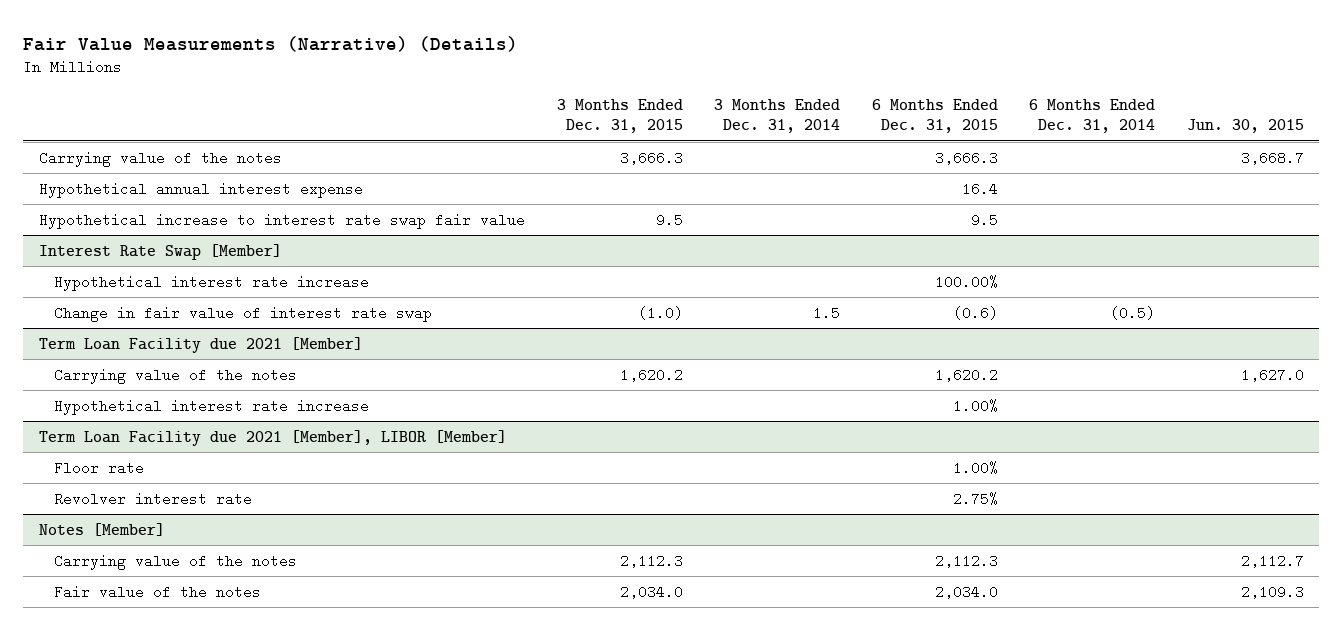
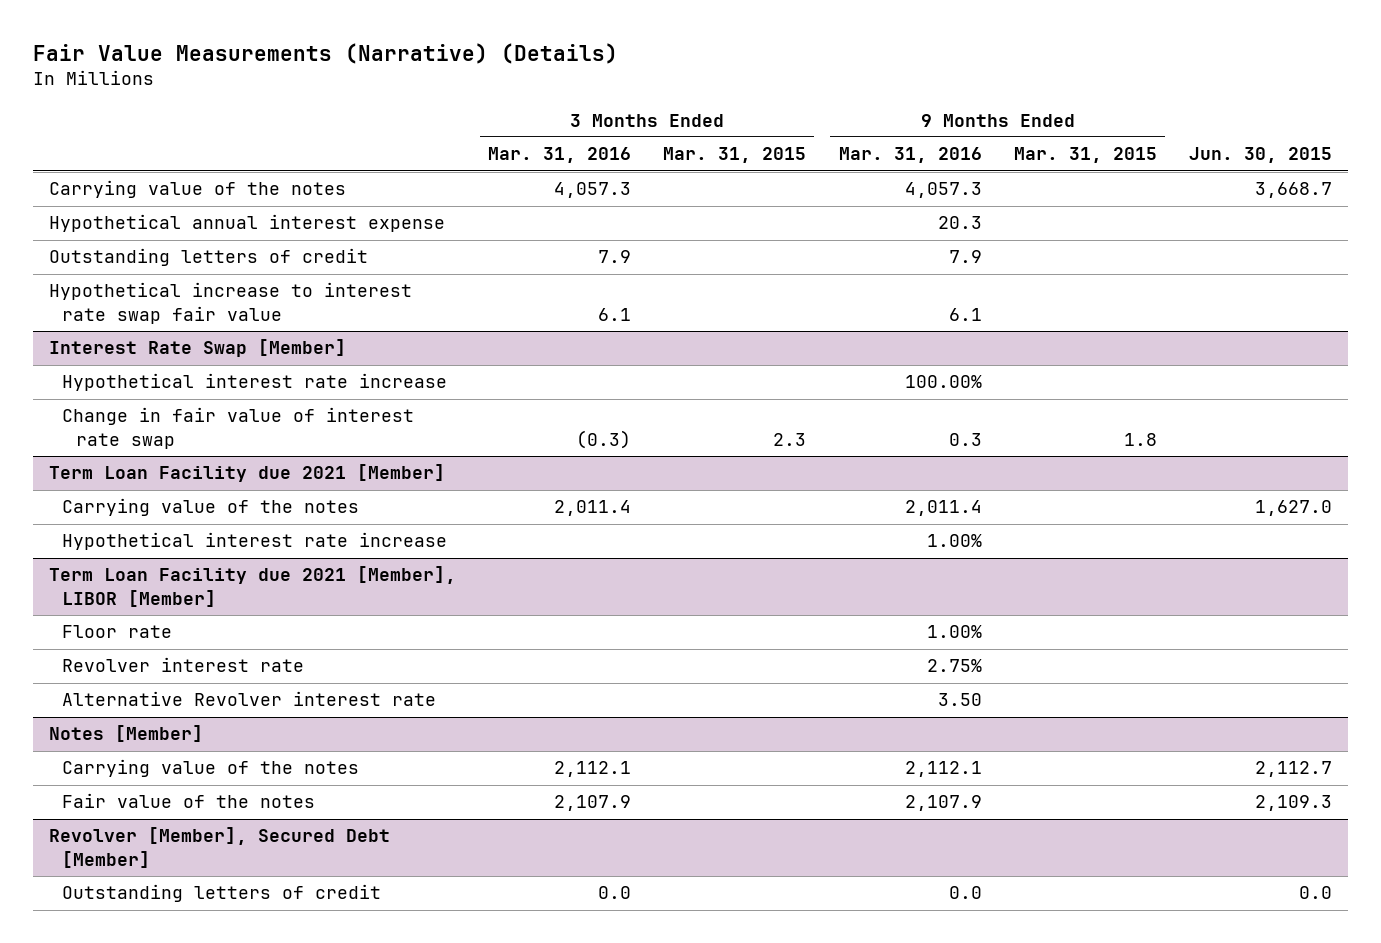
- | 3 Months Ended Dec. 31, 2015 | 3 Months Ended Dec. 31, 2014 | 6 Months Ended Dec. 31, 2015 | 6 Months Ended Dec. 31, 2014 | Jun. 30, 2015
+ | 3 Months Ended Mar. 31, 2016 | 3 Months Ended Mar. 31, 2015 | 9 Months Ended Mar. 31, 2016 | 9 Months Ended Mar. 31, 2015 | Jun. 30, 2015
+ Outstanding letters of credit | 7.9 | | 7.9 | |
@ Term Loan Facility due 2021 [Member], LIBOR [Member]
+ Alternative Revolver interest rate | | | 3.50 | |
+ Revolver [Member], Secured Debt [Member]
+ Outstanding letters of credit | 0.0 | | 0.0 | | 0.0

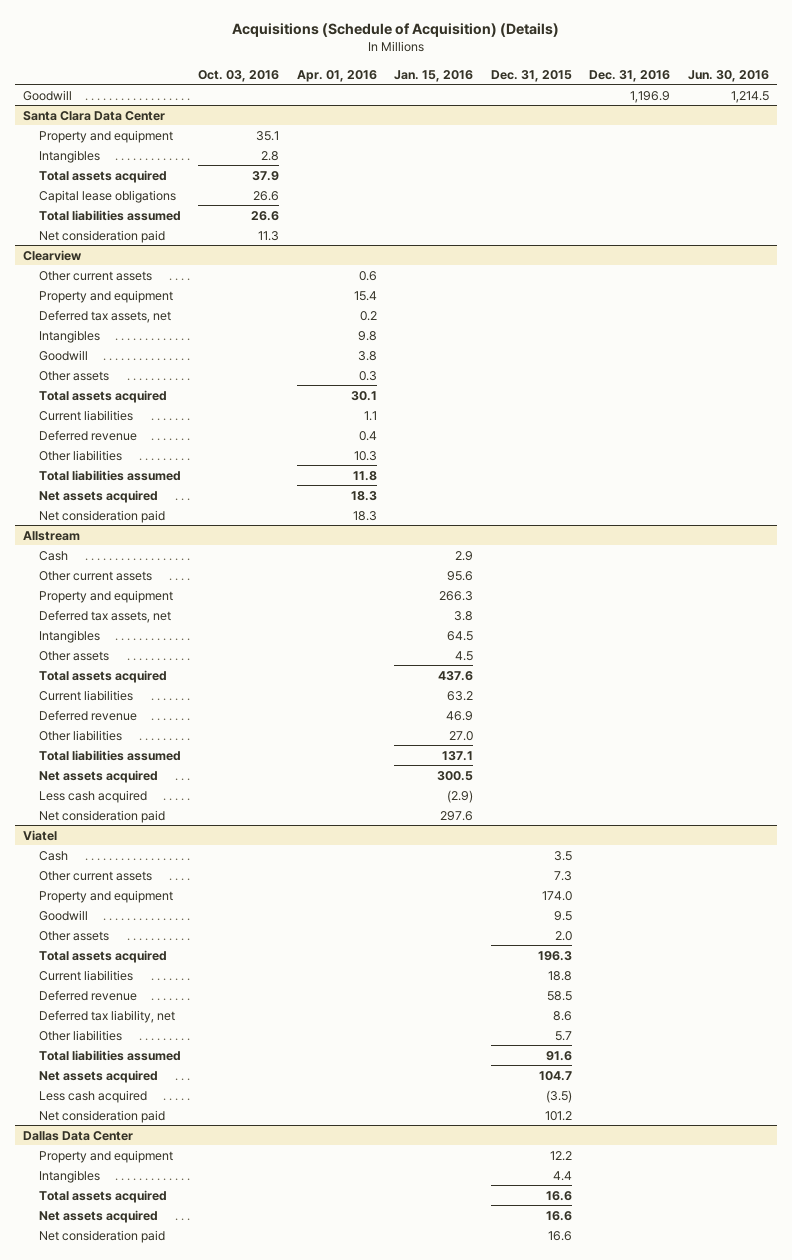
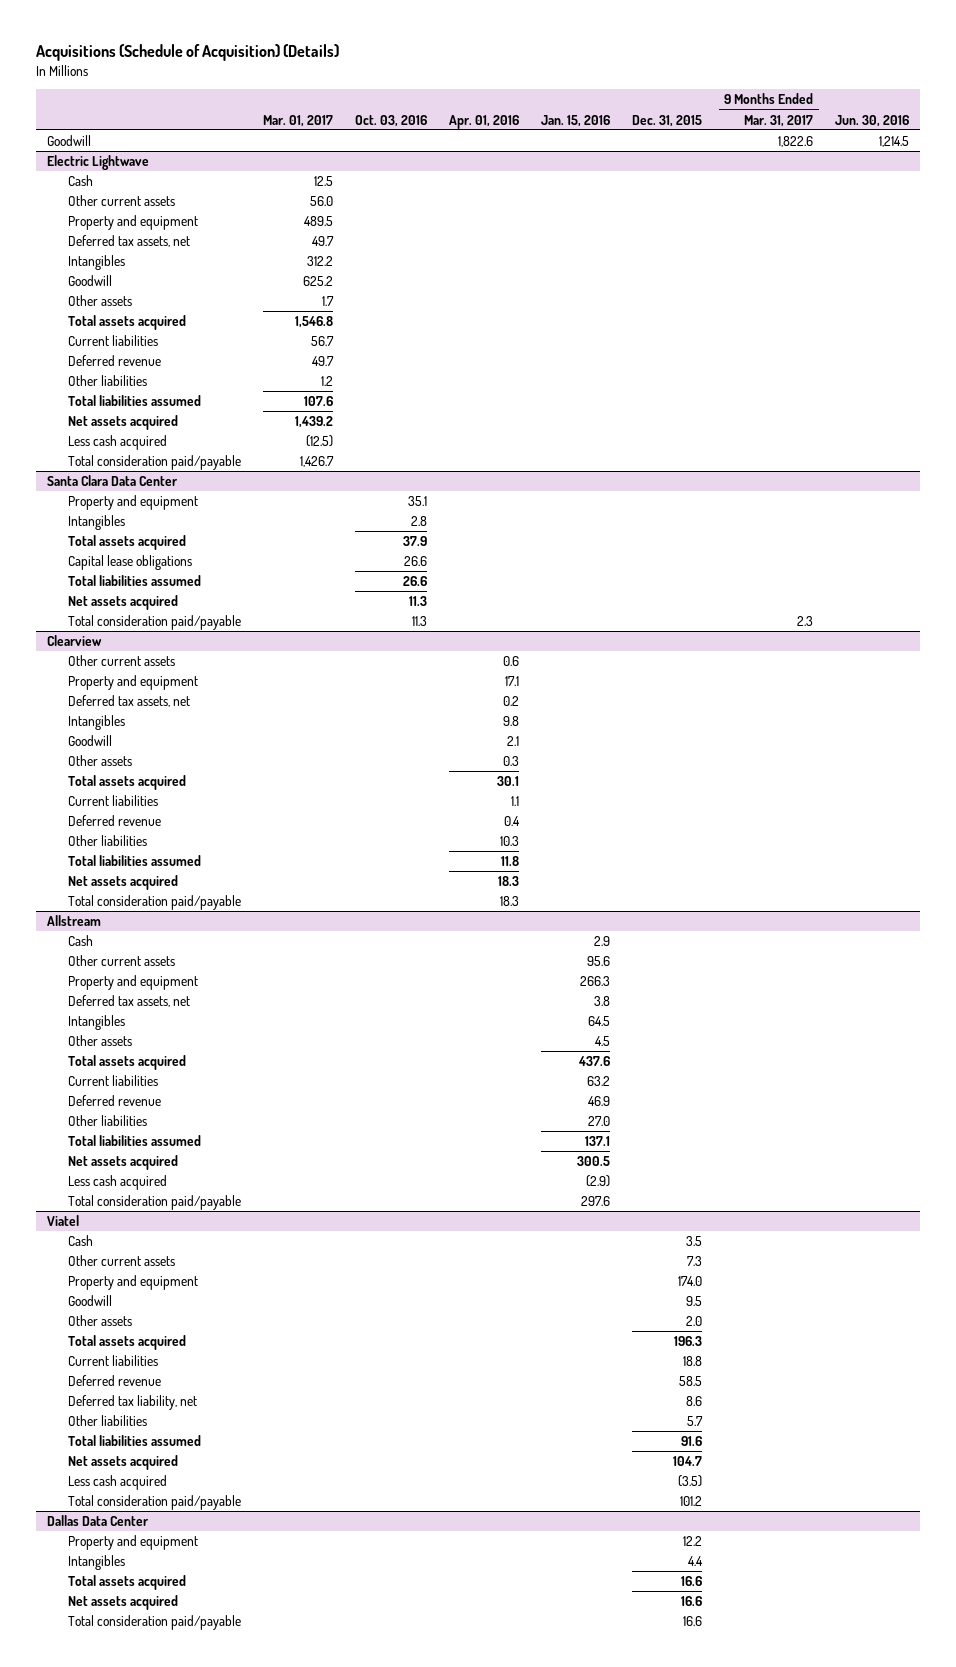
- | Oct. 03, 2016 | Apr. 01, 2016 | Jan. 15, 2016 | Dec. 31, 2015 | Dec. 31, 2016 | Jun. 30, 2016
+ | Mar. 01, 2017 | Oct. 03, 2016 | Apr. 01, 2016 | Jan. 15, 2016 | Dec. 31, 2015 | 9 Months Ended Mar. 31, 2017 | Jun. 30, 2016
+ Electric Lightwave
+ Cash | 12.5 | | | | | |
+ Other current assets | 56.0 | | | | | |
+ Property and equipment | 489.5 | | | | | |
+ Deferred tax assets, net | 49.7 | | | | | |
+ Intangibles | 312.2 | | | | | |
+ Goodwill | 625.2 | | | | | |
+ Other assets | 1.7 | | | | | |
+ Total assets acquired | 1,546.8 | | | | | |
+ Current liabilities | 56.7 | | | | | |
+ Deferred revenue | 49.7 | | | | | |
+ Other liabilities | 1.2 | | | | | |
+ Total liabilities assumed | 107.6 | | | | | |
+ Net assets acquired | 1,439.2 | | | | | |
+ Less cash acquired | (12.5) | | | | | |
+ Total consideration paid/payable | 1,426.7 | | | | | |
@ Santa Clara Data Center
- Net consideration paid | 11.3 | | | | |
+ Net assets acquired | | 11.3 | | | | |
+ Total consideration paid/payable | | 11.3 | | | | 2.3 |
@ Clearview
- Property and equipment | | 15.4 | | | |
+ Property and equipment | | | 17.1 | | | |
- Goodwill | | 3.8 | | | |
+ Goodwill | | | 2.1 | | | |
- Net consideration paid | | 18.3 | | | |
+ Total consideration paid/payable | | | 18.3 | | | |
@ Allstream
- Net consideration paid | | | 297.6 | | |
+ Total consideration paid/payable | | | | 297.6 | | |
@ Viatel
- Net consideration paid | | | | 101.2 | |
+ Total consideration paid/payable | | | | | 101.2 | |
@ Dallas Data Center
- Net consideration paid | | | | 16.6 | |
+ Total consideration paid/payable | | | | | 16.6 | |

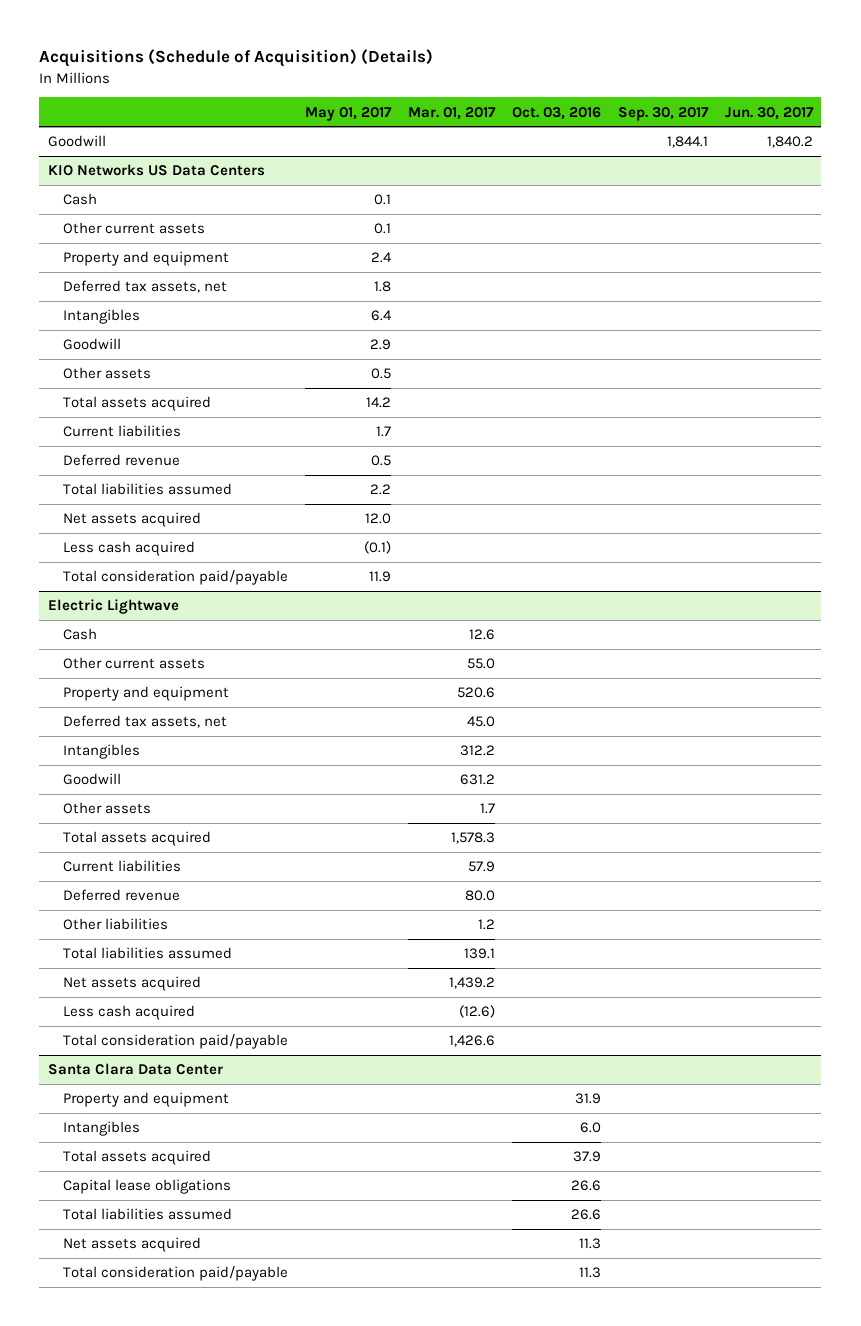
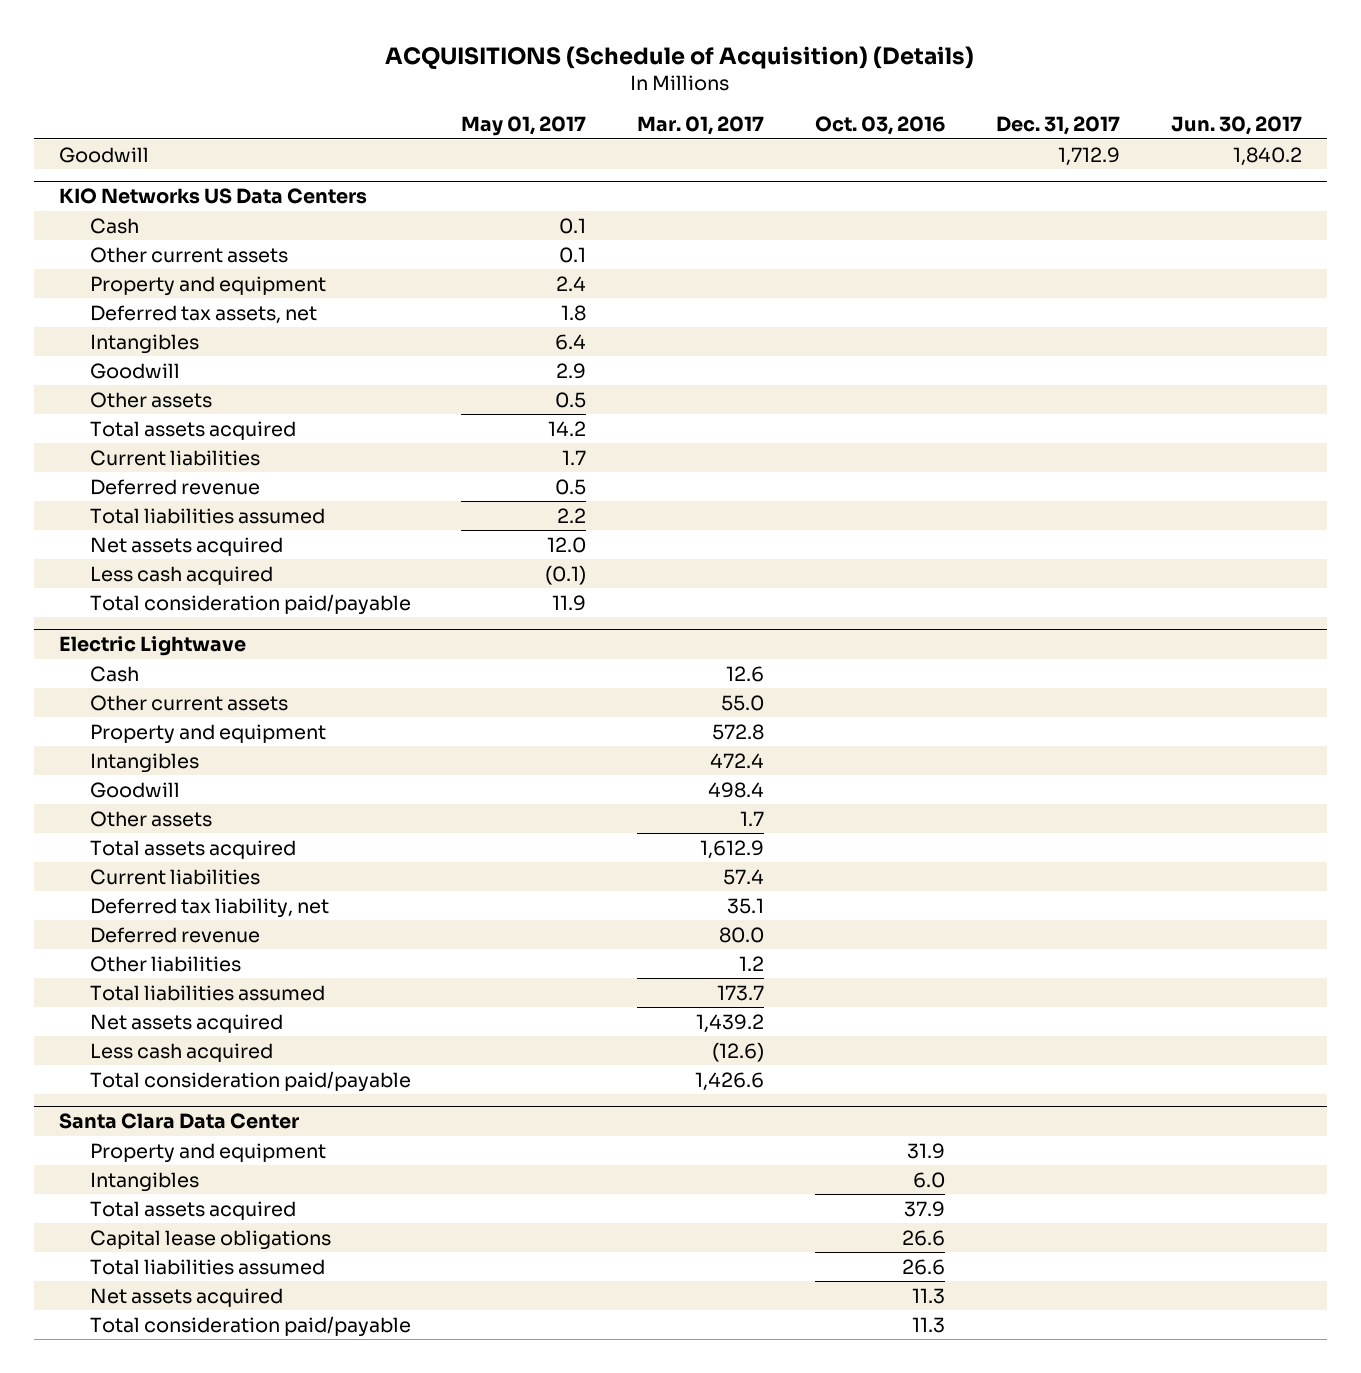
- Acquisitions (Schedule of Acquisition) (Details)
+ ACQUISITIONS (Schedule of Acquisition) (Details)
- | May 01, 2017 | Mar. 01, 2017 | Oct. 03, 2016 | Sep. 30, 2017 | Jun. 30, 2017
+ | May 01, 2017 | Mar. 01, 2017 | Oct. 03, 2016 | Dec. 31, 2017 | Jun. 30, 2017
@ Electric Lightwave
- Property and equipment | | 520.6 | | |
- Deferred tax assets, net | | 45.0 | | |
- Intangibles | | 312.2 | | |
- Goodwill | | 631.2 | | |
+ Property and equipment | | 572.8 | | |
+ Intangibles | | 472.4 | | |
+ Goodwill | | 498.4 | | |
- Total assets acquired | | 1,578.3 | | |
- Current liabilities | | 57.9 | | |
+ Total assets acquired | | 1,612.9 | | |
+ Current liabilities | | 57.4 | | |
+ Deferred tax liability, net | | 35.1 | | |
- Total liabilities assumed | | 139.1 | | |
+ Total liabilities assumed | | 173.7 | | |

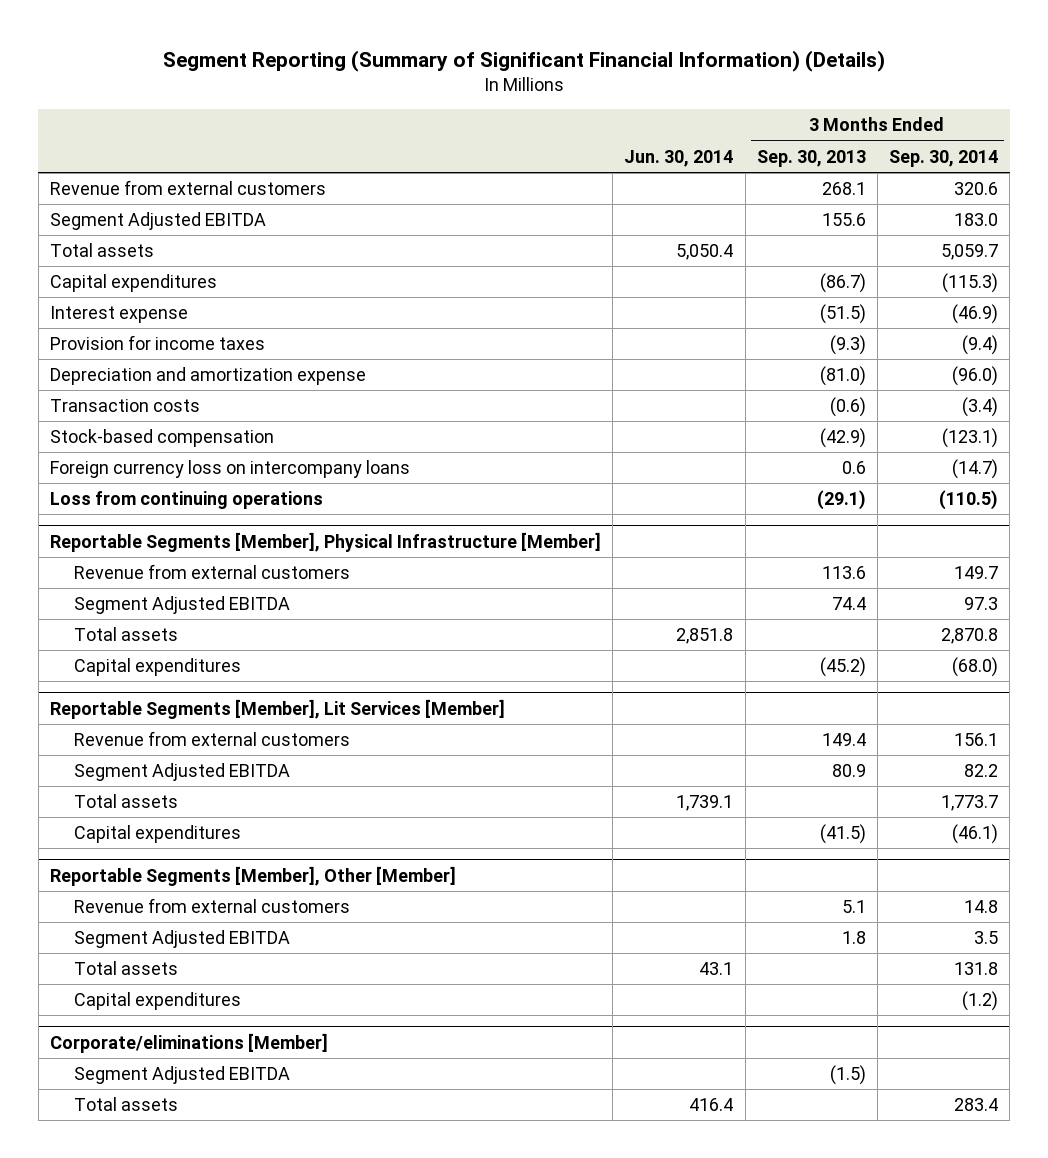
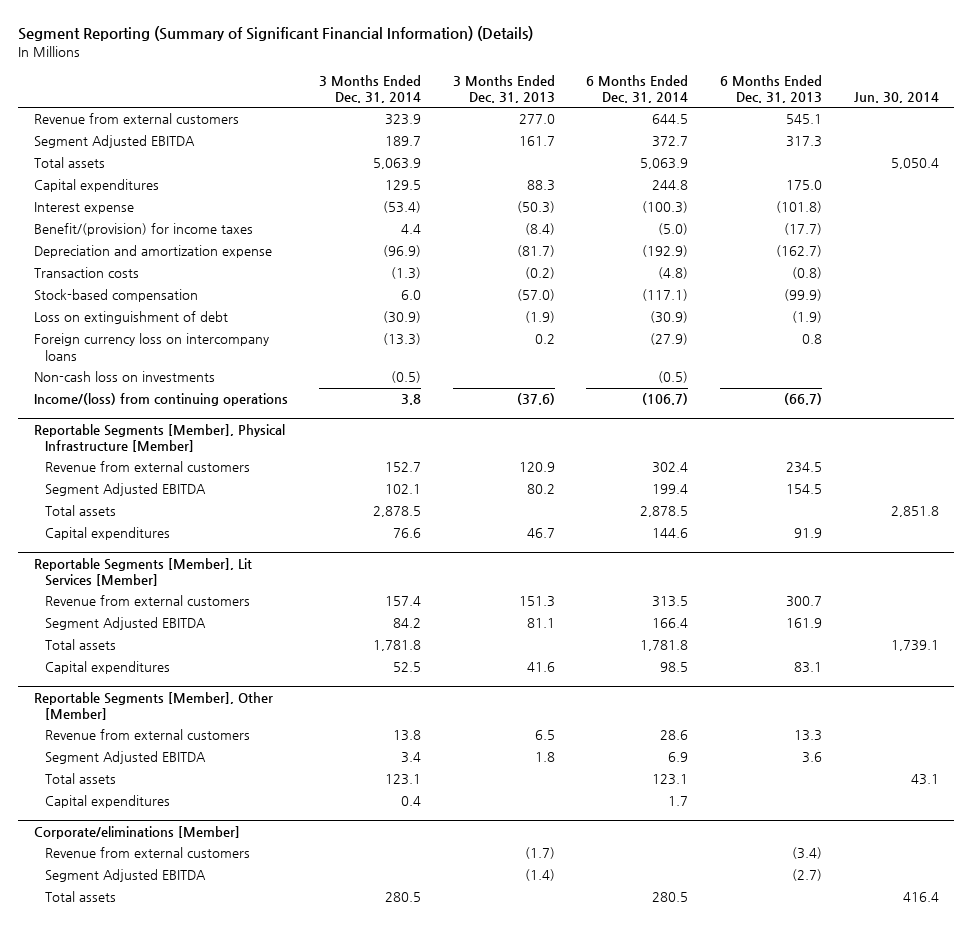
- | Jun. 30, 2014 | 3 Months Ended Sep. 30, 2013 | 3 Months Ended Sep. 30, 2014
+ | 3 Months Ended Dec. 31, 2014 | 3 Months Ended Dec. 31, 2013 | 6 Months Ended Dec. 31, 2014 | 6 Months Ended Dec. 31, 2013 | Jun. 30, 2014
- Provision for income taxes | | (9.3) | (9.4)
+ Benefit/(provision) for income taxes | 4.4 | (8.4) | (5.0) | (17.7) |
+ Loss on extinguishment of debt | (30.9) | (1.9) | (30.9) | (1.9) |
- Loss from continuing operations | | (29.1) | (110.5)
+ Non-cash loss on investments | (0.5) | | (0.5) | |
+ Income/(loss) from continuing operations | 3.8 | (37.6) | (106.7) | (66.7) |
@ Corporate/eliminations [Member]
+ Revenue from external customers | | (1.7) | | (3.4) |

